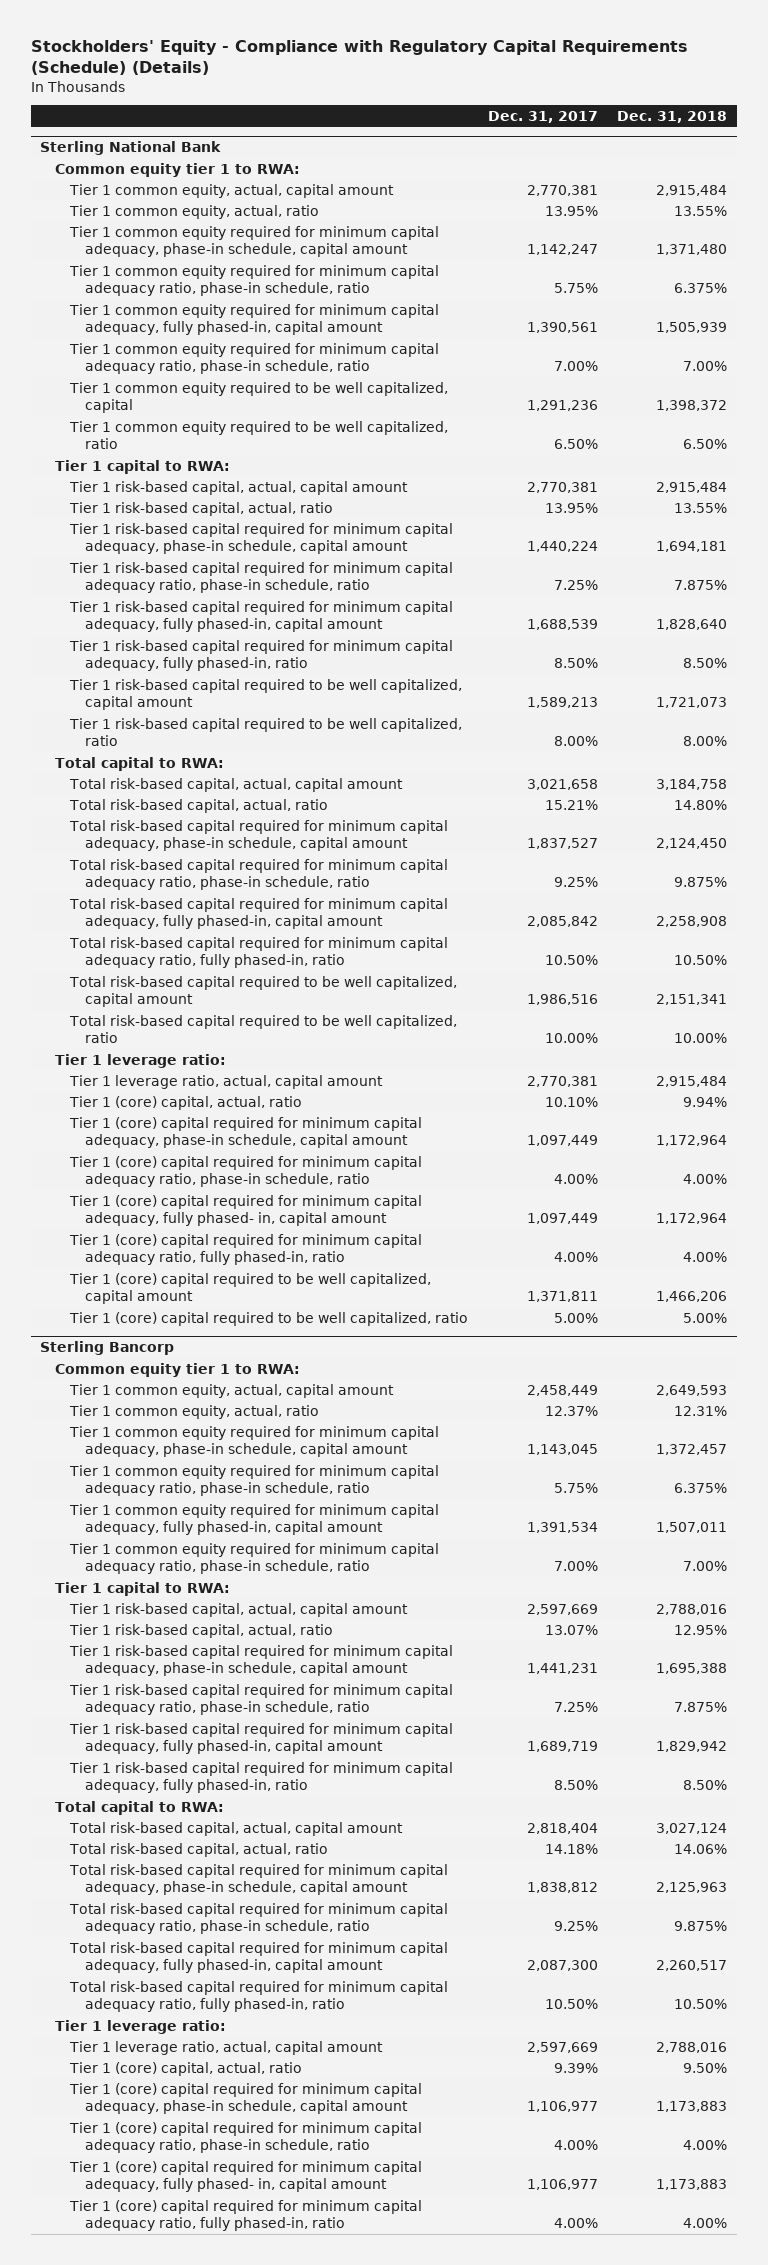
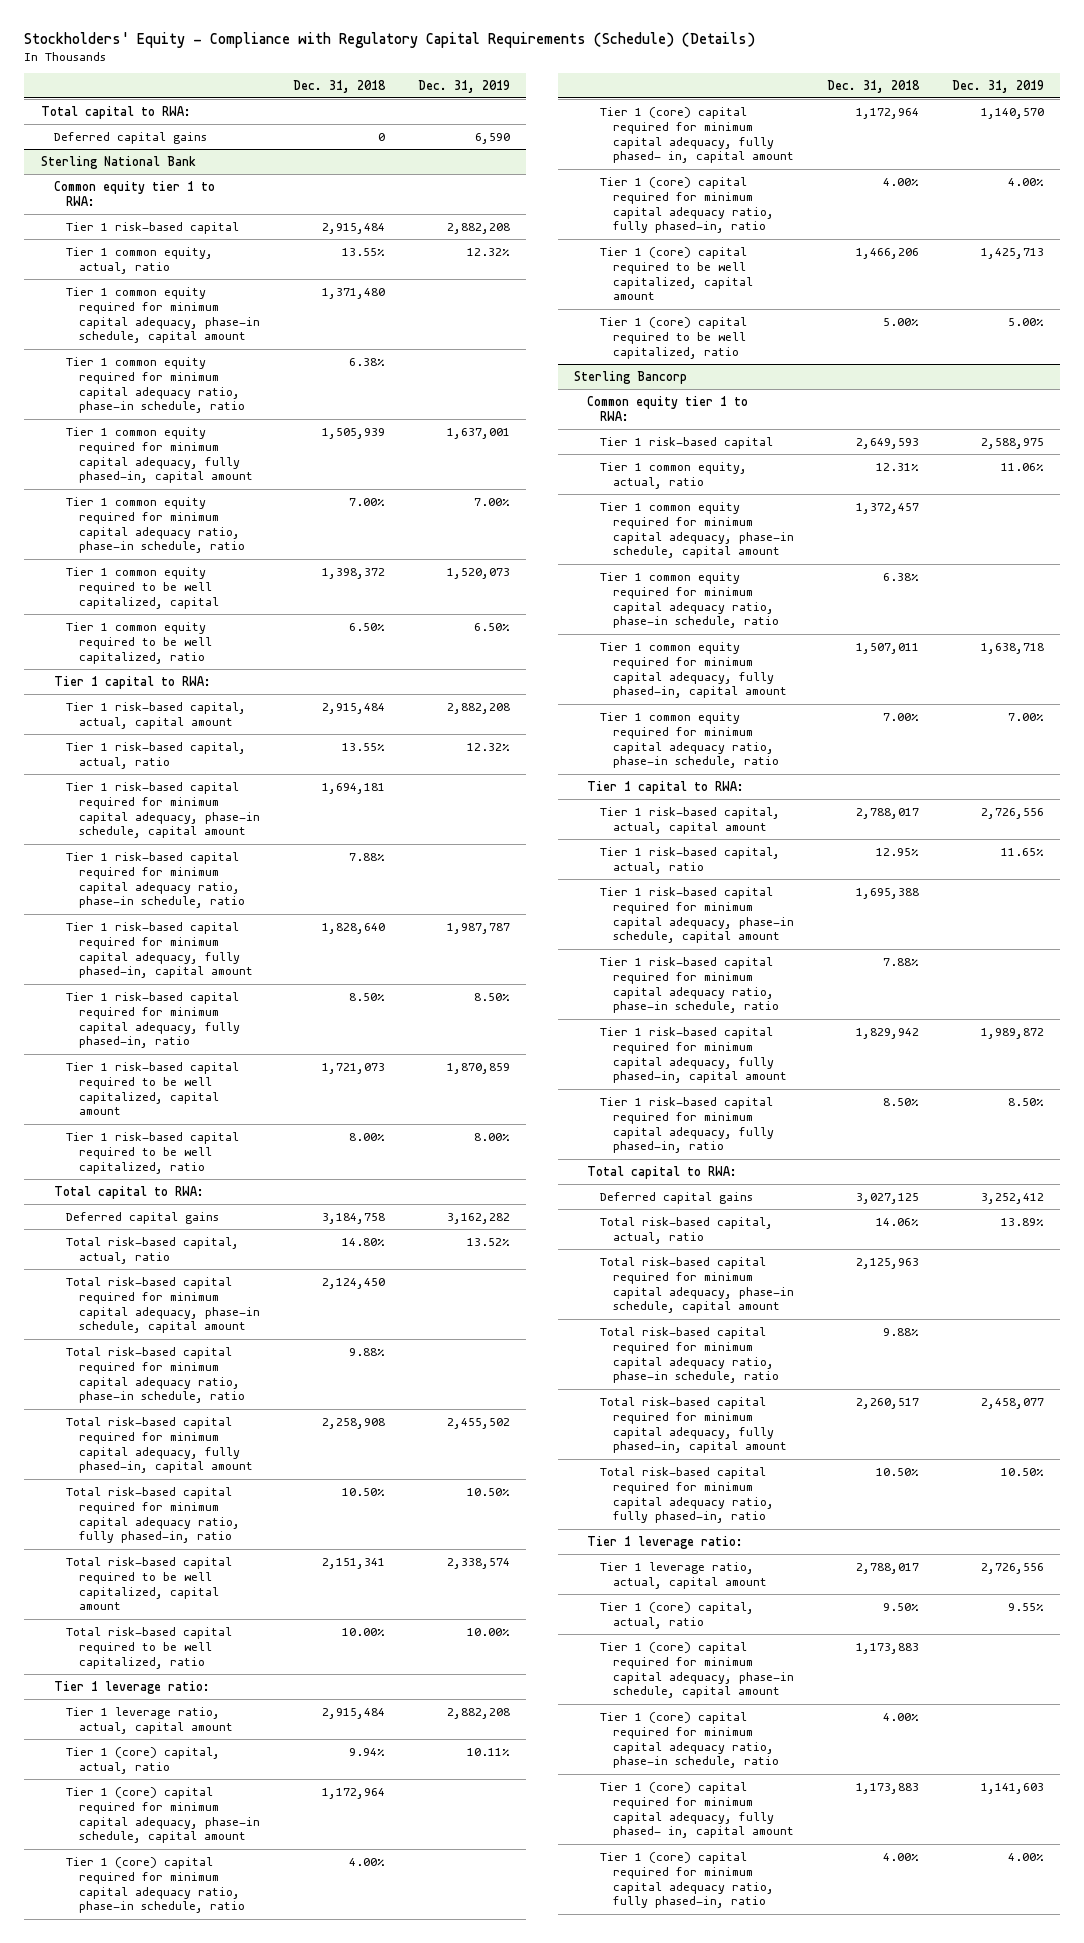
- | Dec. 31, 2017 | Dec. 31, 2018
+ | Dec. 31, 2018 | Dec. 31, 2019
+ Total capital to RWA:
+ Deferred capital gains | 0 | 6,590
@ Sterling National Bank
- Tier 1 common equity, actual, capital amount | 2,770,381 | 2,915,484
+ Tier 1 risk-based capital | 2,915,484 | 2,882,208
- Tier 1 common equity required for minimum capital adequacy ratio, phase-in schedule, ratio | 5.75% | 6.375%
+ Tier 1 common equity required for minimum capital adequacy ratio, phase-in schedule, ratio | 6.38% |
- Tier 1 risk-based capital required for minimum capital adequacy ratio, phase-in schedule, ratio | 7.25% | 7.875%
+ Tier 1 risk-based capital required for minimum capital adequacy ratio, phase-in schedule, ratio | 7.88% |
- Total risk-based capital, actual, capital amount | 3,021,658 | 3,184,758
+ Deferred capital gains | 3,184,758 | 3,162,282
- Total risk-based capital required for minimum capital adequacy ratio, phase-in schedule, ratio | 9.25% | 9.875%
+ Total risk-based capital required for minimum capital adequacy ratio, phase-in schedule, ratio | 9.88% |
@ Sterling Bancorp
- Tier 1 common equity, actual, capital amount | 2,458,449 | 2,649,593
+ Tier 1 risk-based capital | 2,649,593 | 2,588,975
- Tier 1 common equity required for minimum capital adequacy ratio, phase-in schedule, ratio | 5.75% | 6.375%
+ Tier 1 common equity required for minimum capital adequacy ratio, phase-in schedule, ratio | 6.38% |
- Tier 1 risk-based capital, actual, capital amount | 2,597,669 | 2,788,016
+ Tier 1 risk-based capital, actual, capital amount | 2,788,017 | 2,726,556
- Tier 1 risk-based capital required for minimum capital adequacy ratio, phase-in schedule, ratio | 7.25% | 7.875%
+ Tier 1 risk-based capital required for minimum capital adequacy ratio, phase-in schedule, ratio | 7.88% |
- Total risk-based capital, actual, capital amount | 2,818,404 | 3,027,124
+ Deferred capital gains | 3,027,125 | 3,252,412
- Total risk-based capital required for minimum capital adequacy ratio, phase-in schedule, ratio | 9.25% | 9.875%
+ Total risk-based capital required for minimum capital adequacy ratio, phase-in schedule, ratio | 9.88% |
- Tier 1 leverage ratio, actual, capital amount | 2,597,669 | 2,788,016
+ Tier 1 leverage ratio, actual, capital amount | 2,788,017 | 2,726,556

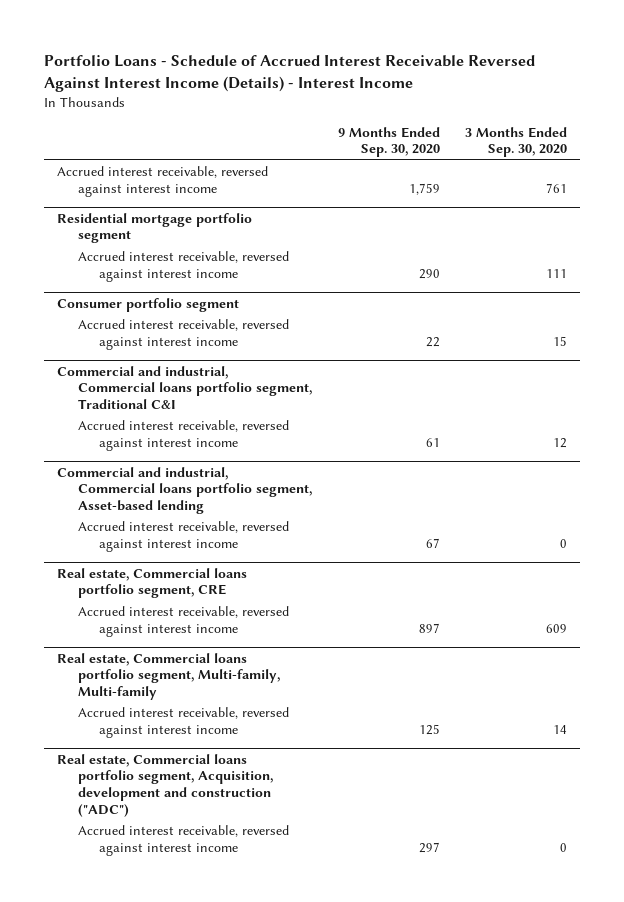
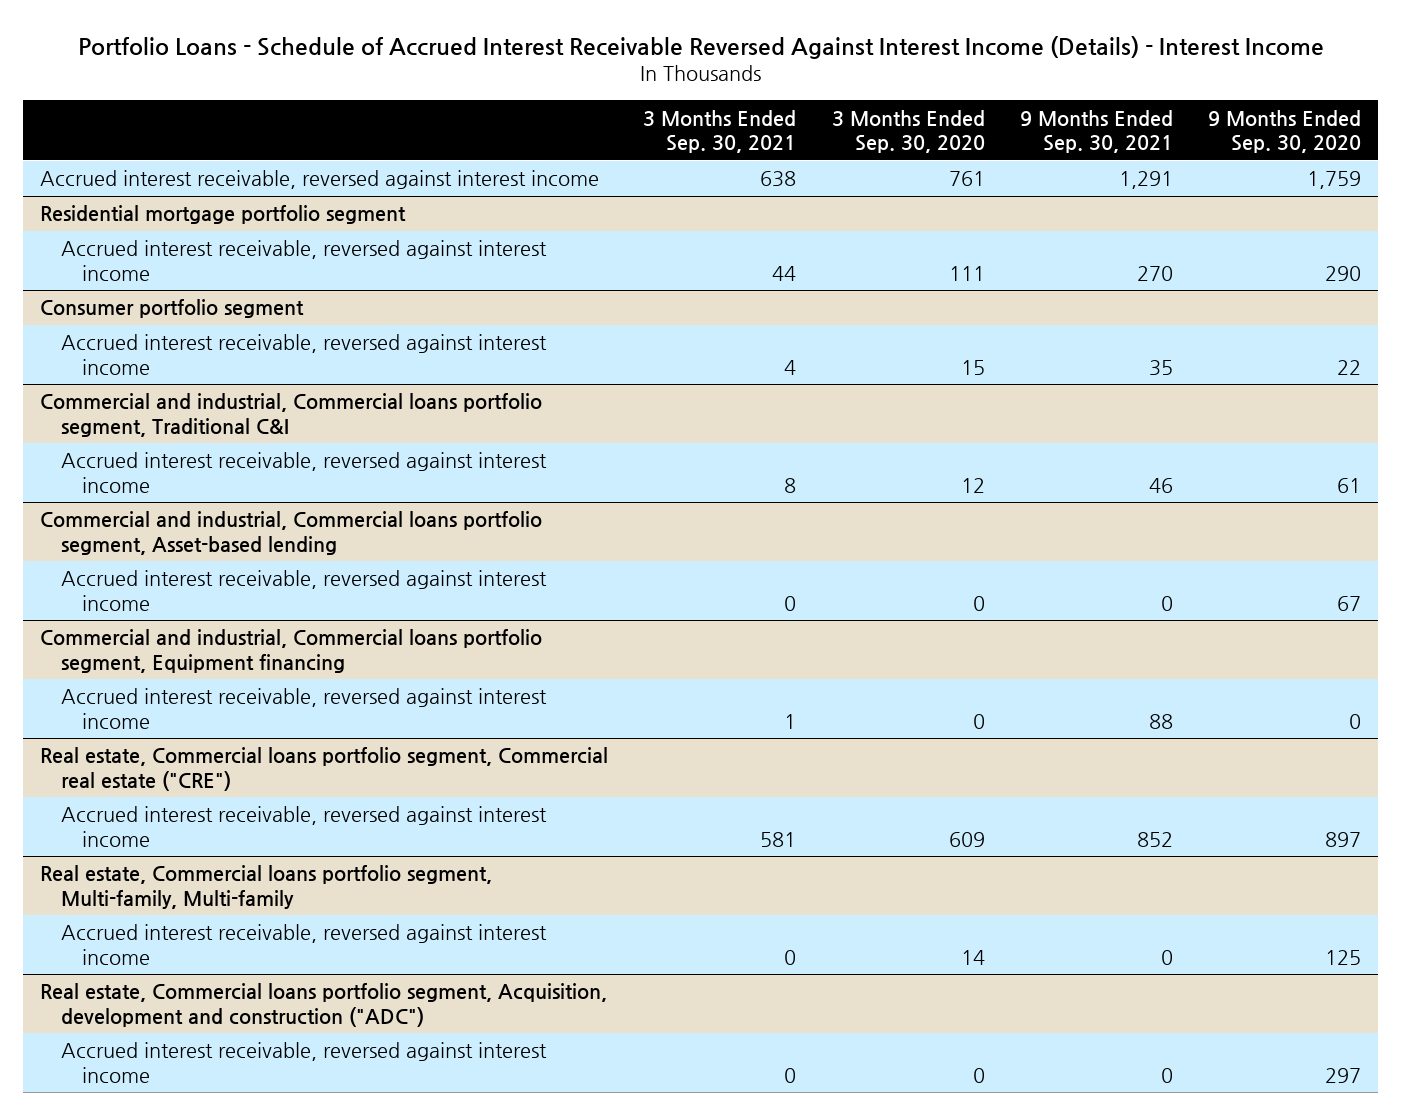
- | 9 Months Ended Sep. 30, 2020 | 3 Months Ended Sep. 30, 2020
+ | 3 Months Ended Sep. 30, 2021 | 3 Months Ended Sep. 30, 2020 | 9 Months Ended Sep. 30, 2021 | 9 Months Ended Sep. 30, 2020
- Real estate, Commercial loans portfolio segment, CRE
+ Commercial and industrial, Commercial loans portfolio segment, Equipment financing
+ Accrued interest receivable, reversed against interest income | 1 | 0 | 88 | 0
+ Real estate, Commercial loans portfolio segment, Commercial real estate ("CRE")

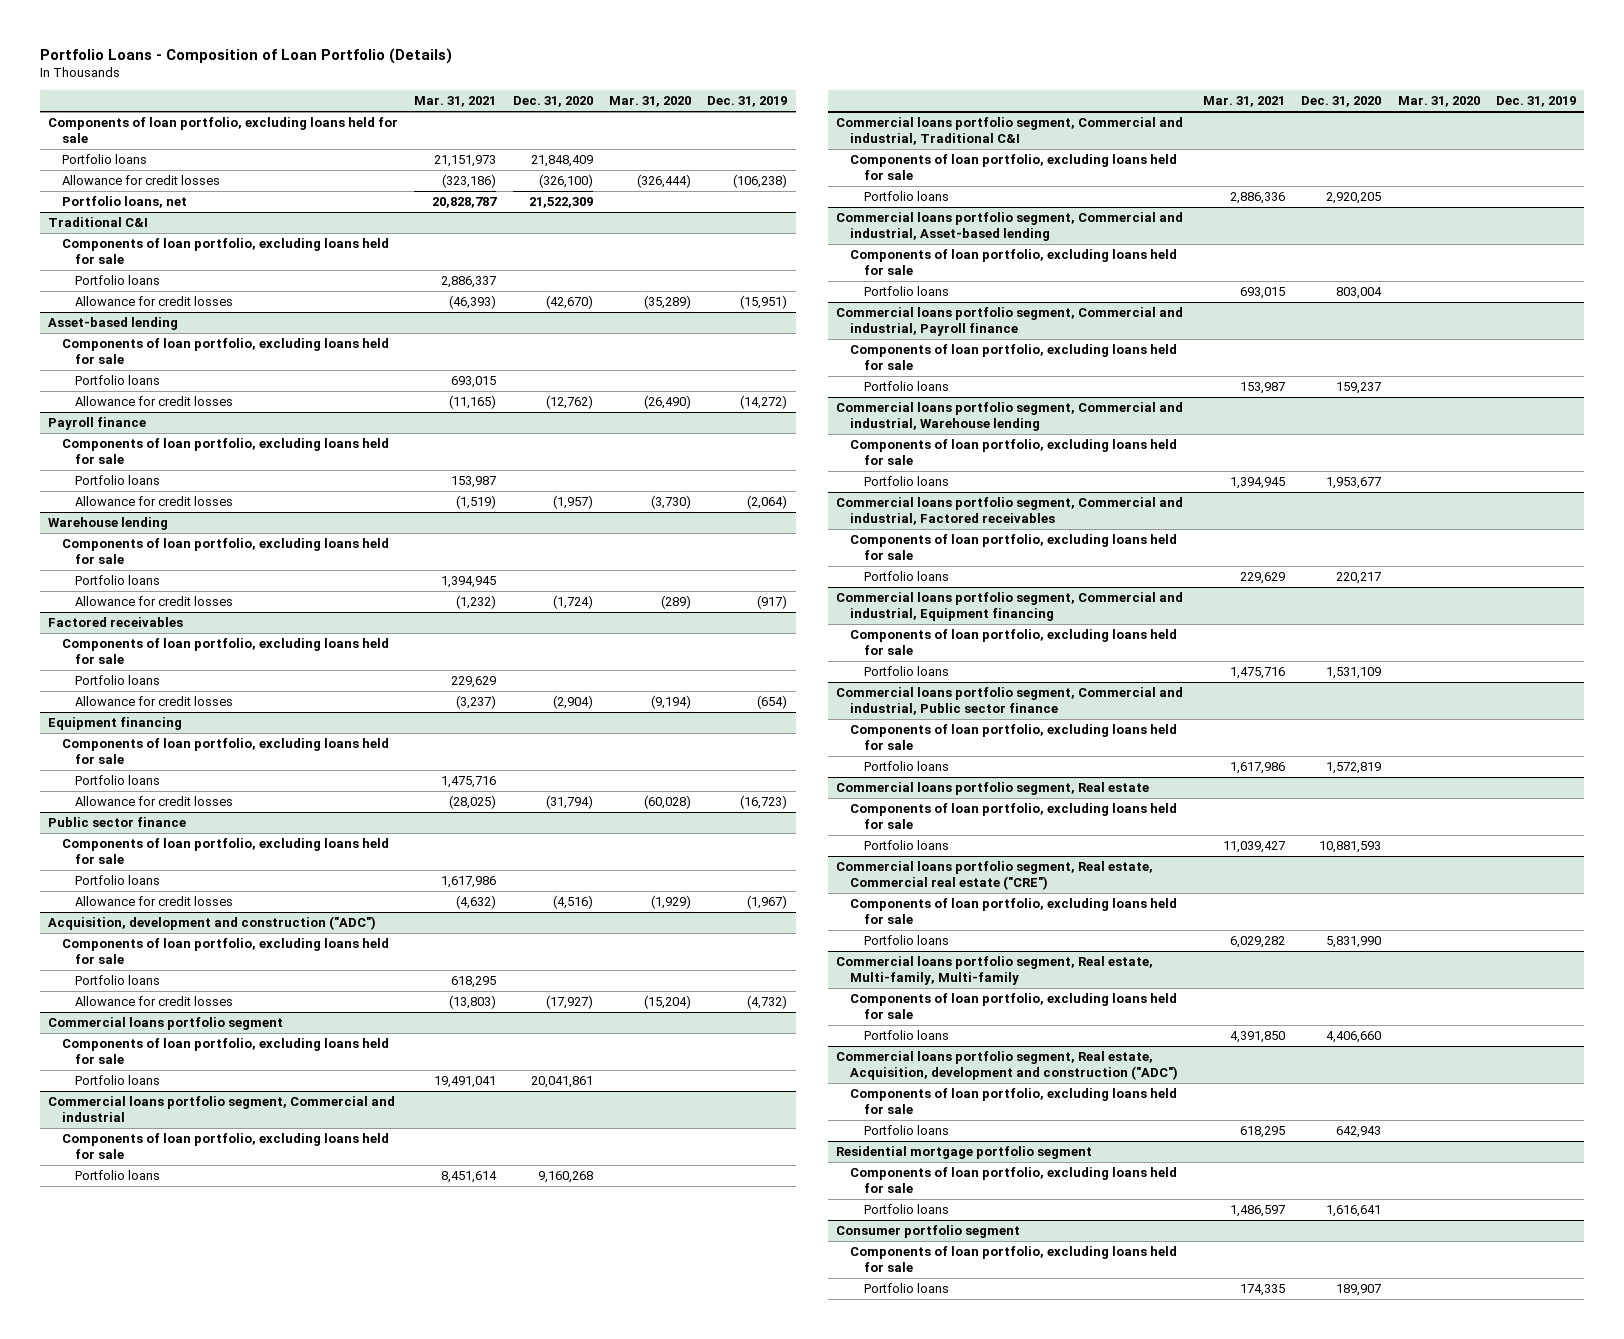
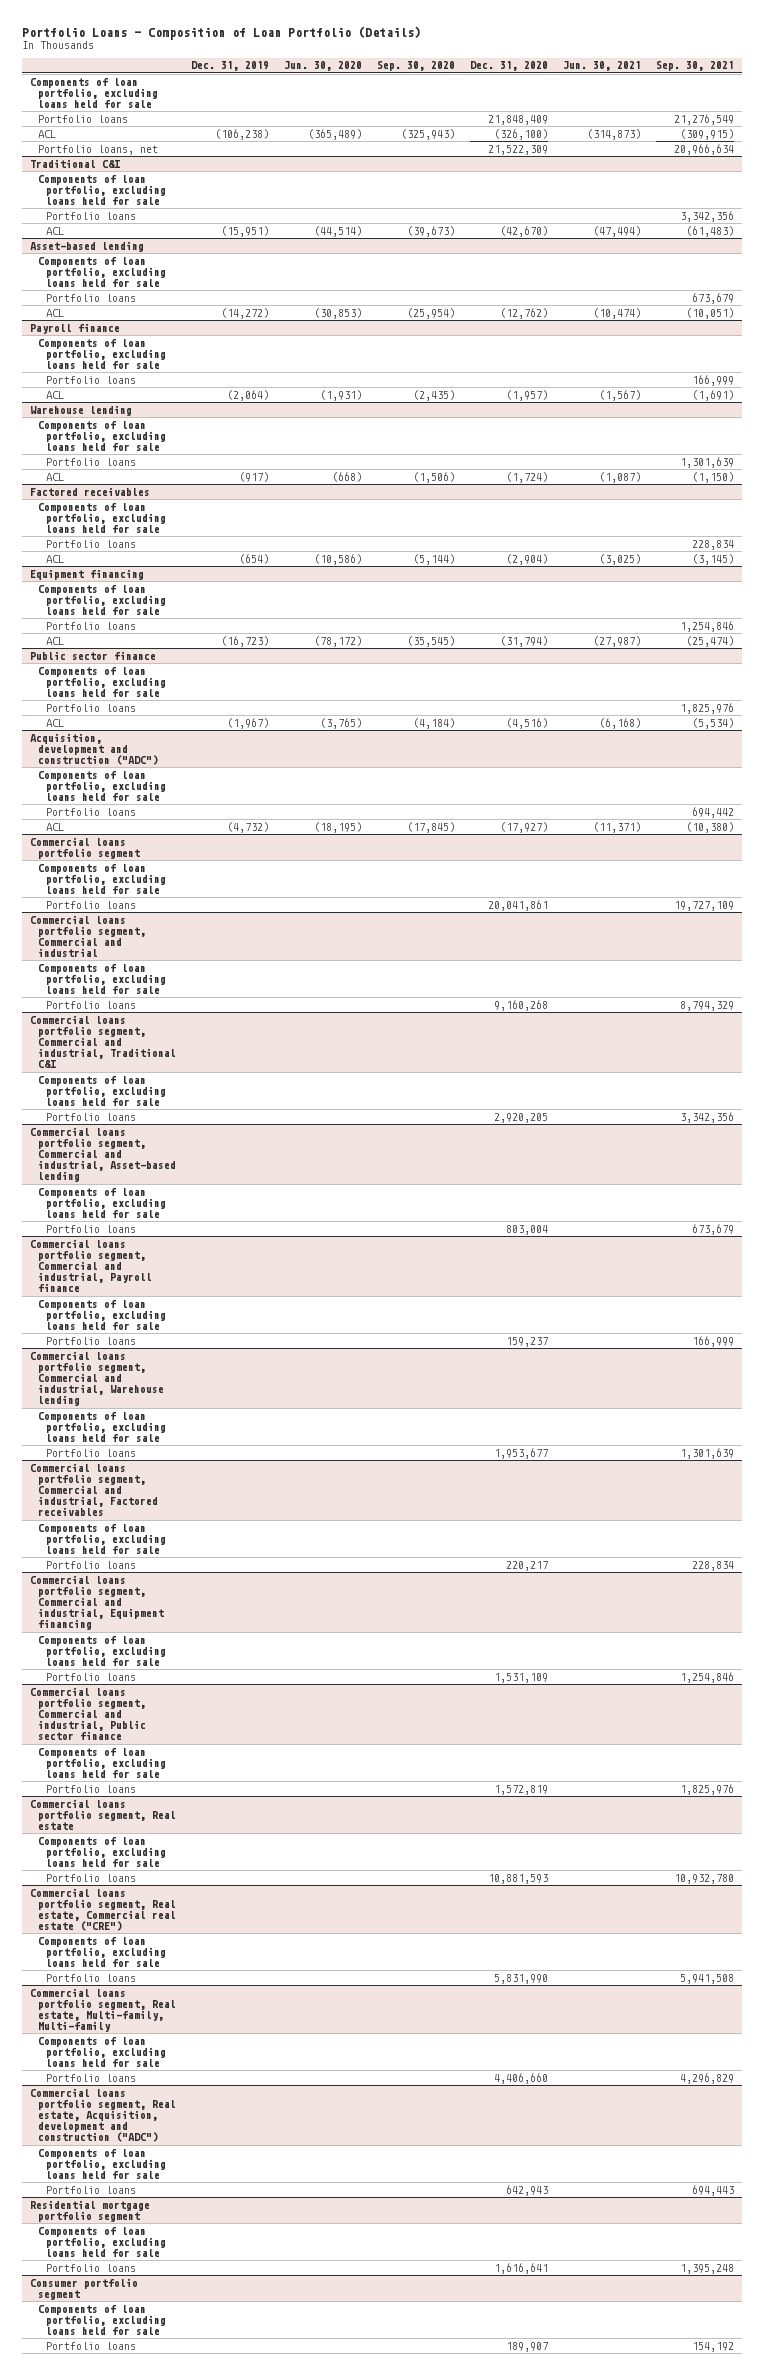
- | Mar. 31, 2021 | Dec. 31, 2020 | Mar. 31, 2020 | Dec. 31, 2019
+ | Dec. 31, 2019 | Jun. 30, 2020 | Sep. 30, 2020 | Dec. 31, 2020 | Jun. 30, 2021 | Sep. 30, 2021
- Allowance for credit losses | (323,186) | (326,100) | (326,444) | (106,238)
+ ACL | (106,238) | (365,489) | (325,943) | (326,100) | (314,873) | (309,915)
@ Traditional C&I
- Allowance for credit losses | (46,393) | (42,670) | (35,289) | (15,951)
+ ACL | (15,951) | (44,514) | (39,673) | (42,670) | (47,494) | (61,483)
@ Asset-based lending
- Allowance for credit losses | (11,165) | (12,762) | (26,490) | (14,272)
+ ACL | (14,272) | (30,853) | (25,954) | (12,762) | (10,474) | (10,051)
@ Payroll finance
- Allowance for credit losses | (1,519) | (1,957) | (3,730) | (2,064)
+ ACL | (2,064) | (1,931) | (2,435) | (1,957) | (1,567) | (1,691)
@ Warehouse lending
- Allowance for credit losses | (1,232) | (1,724) | (289) | (917)
+ ACL | (917) | (668) | (1,506) | (1,724) | (1,087) | (1,150)
@ Factored receivables
- Allowance for credit losses | (3,237) | (2,904) | (9,194) | (654)
+ ACL | (654) | (10,586) | (5,144) | (2,904) | (3,025) | (3,145)
@ Equipment financing
- Allowance for credit losses | (28,025) | (31,794) | (60,028) | (16,723)
+ ACL | (16,723) | (78,172) | (35,545) | (31,794) | (27,987) | (25,474)
@ Public sector finance
- Allowance for credit losses | (4,632) | (4,516) | (1,929) | (1,967)
+ ACL | (1,967) | (3,765) | (4,184) | (4,516) | (6,168) | (5,534)
@ Acquisition, development and construction ("ADC")
- Allowance for credit losses | (13,803) | (17,927) | (15,204) | (4,732)
+ ACL | (4,732) | (18,195) | (17,845) | (17,927) | (11,371) | (10,380)

